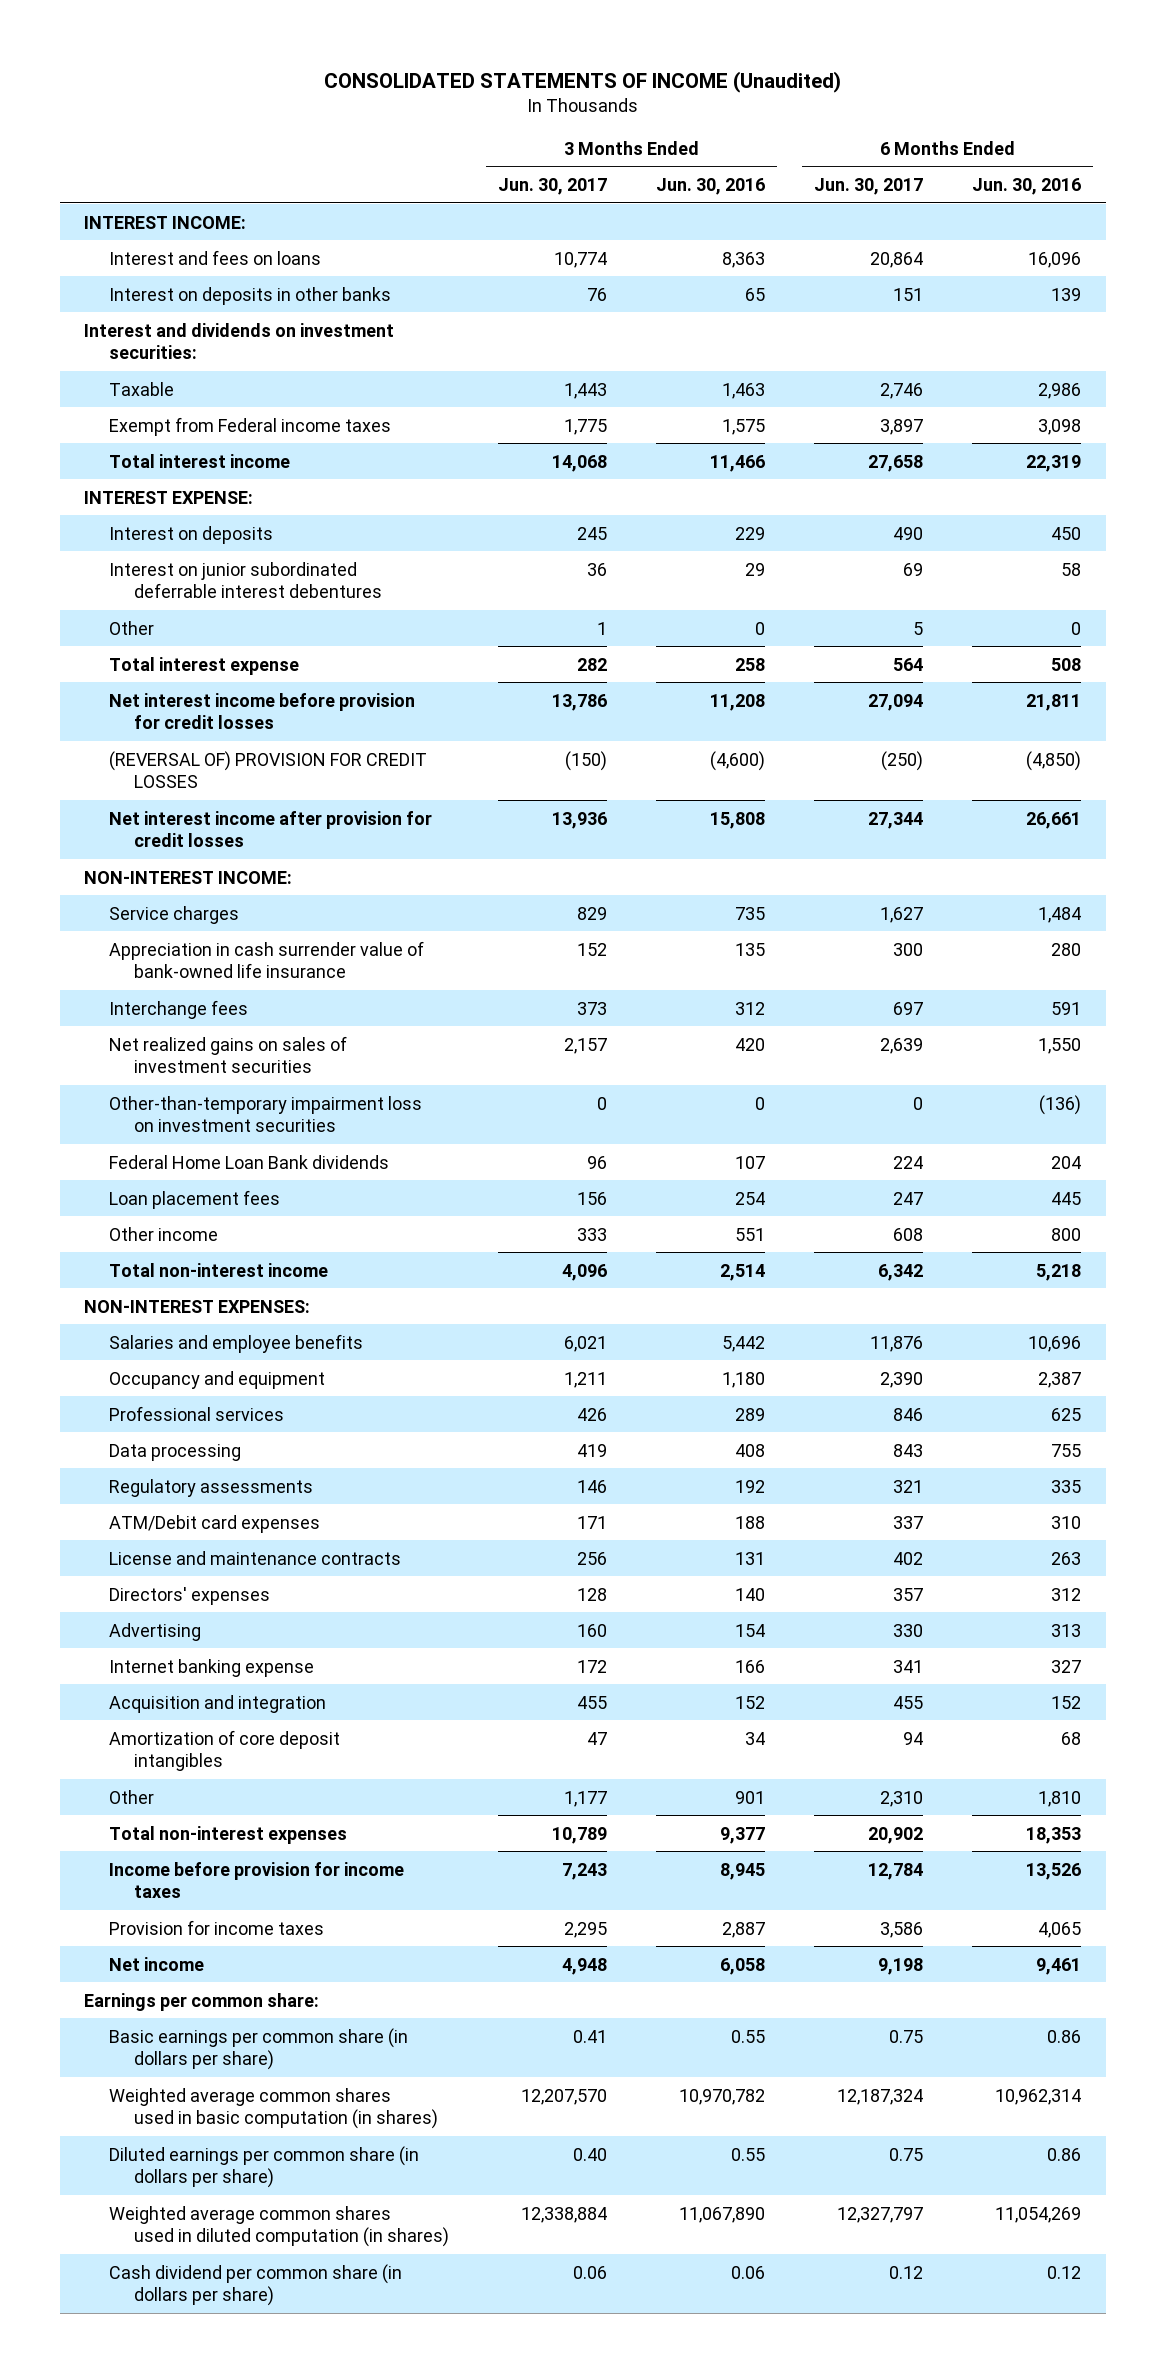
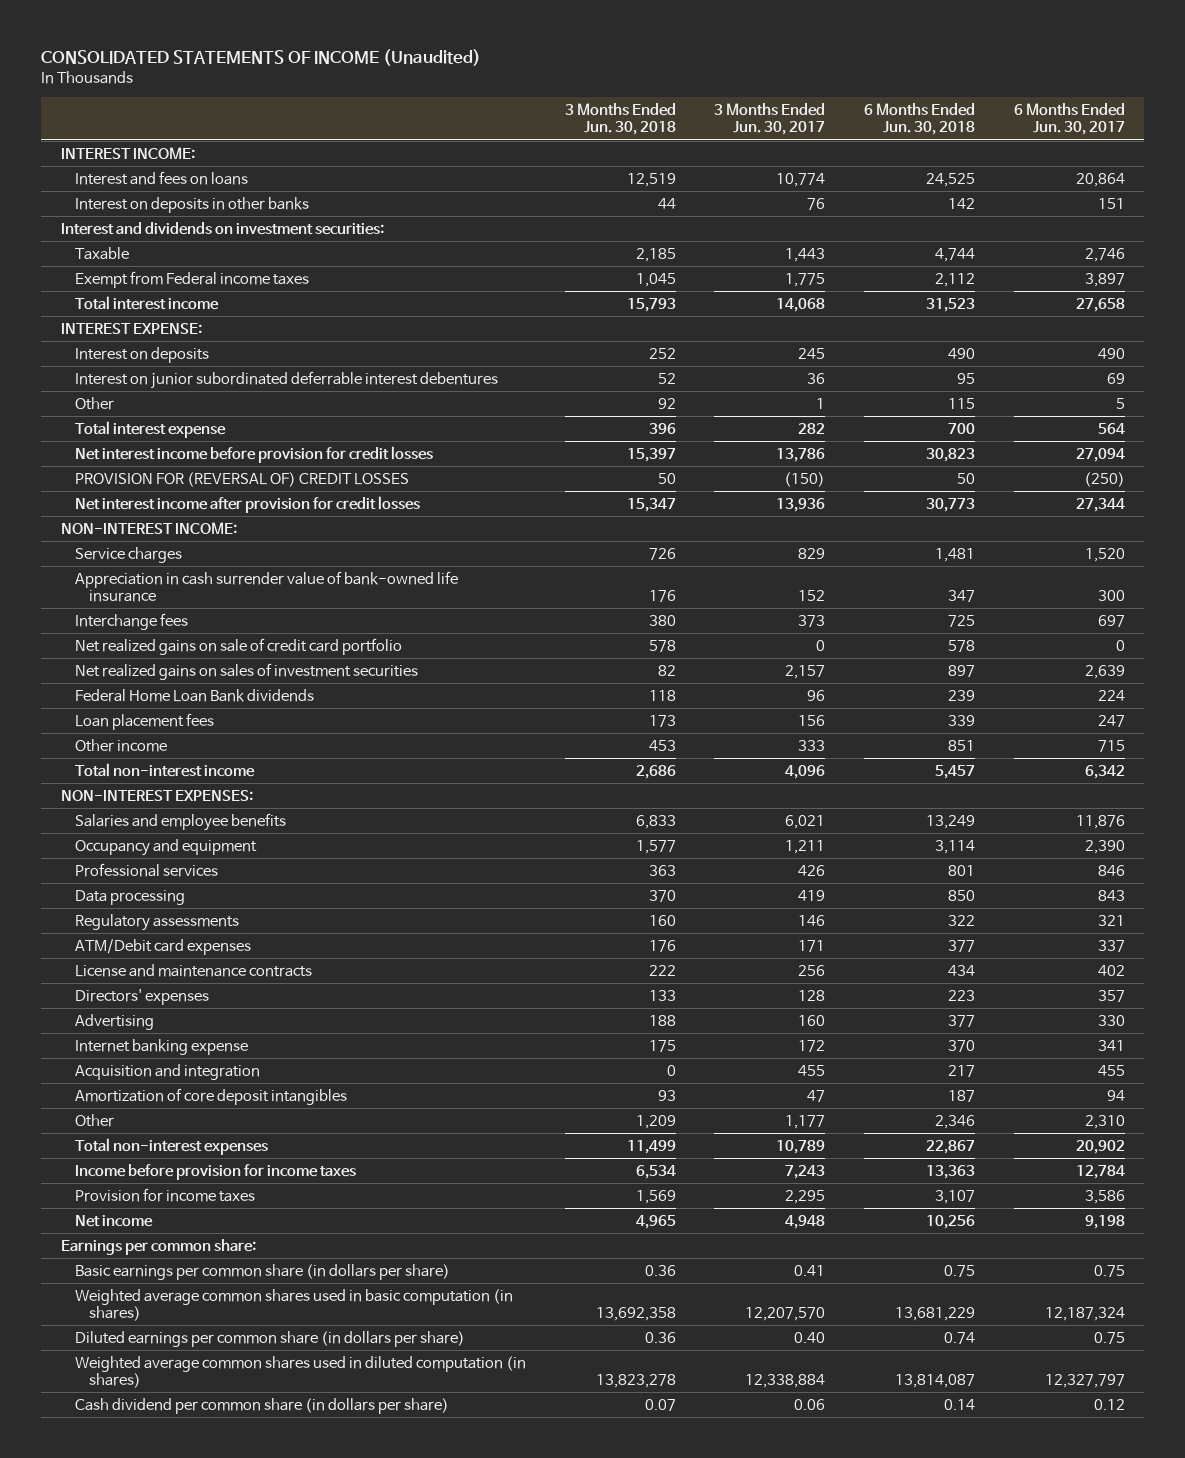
- | 3 Months Ended Jun. 30, 2017 | 3 Months Ended Jun. 30, 2016 | 6 Months Ended Jun. 30, 2017 | 6 Months Ended Jun. 30, 2016
+ | 3 Months Ended Jun. 30, 2018 | 3 Months Ended Jun. 30, 2017 | 6 Months Ended Jun. 30, 2018 | 6 Months Ended Jun. 30, 2017
- (REVERSAL OF) PROVISION FOR CREDIT LOSSES | (150) | (4,600) | (250) | (4,850)
+ PROVISION FOR (REVERSAL OF) CREDIT LOSSES | 50 | (150) | 50 | (250)
- Service charges | 829 | 735 | 1,627 | 1,484
+ Service charges | 726 | 829 | 1,481 | 1,520
+ Net realized gains on sale of credit card portfolio | 578 | 0 | 578 | 0
- Other-than-temporary impairment loss on investment securities | 0 | 0 | 0 | (136)
- Other income | 333 | 551 | 608 | 800
+ Other income | 453 | 333 | 851 | 715

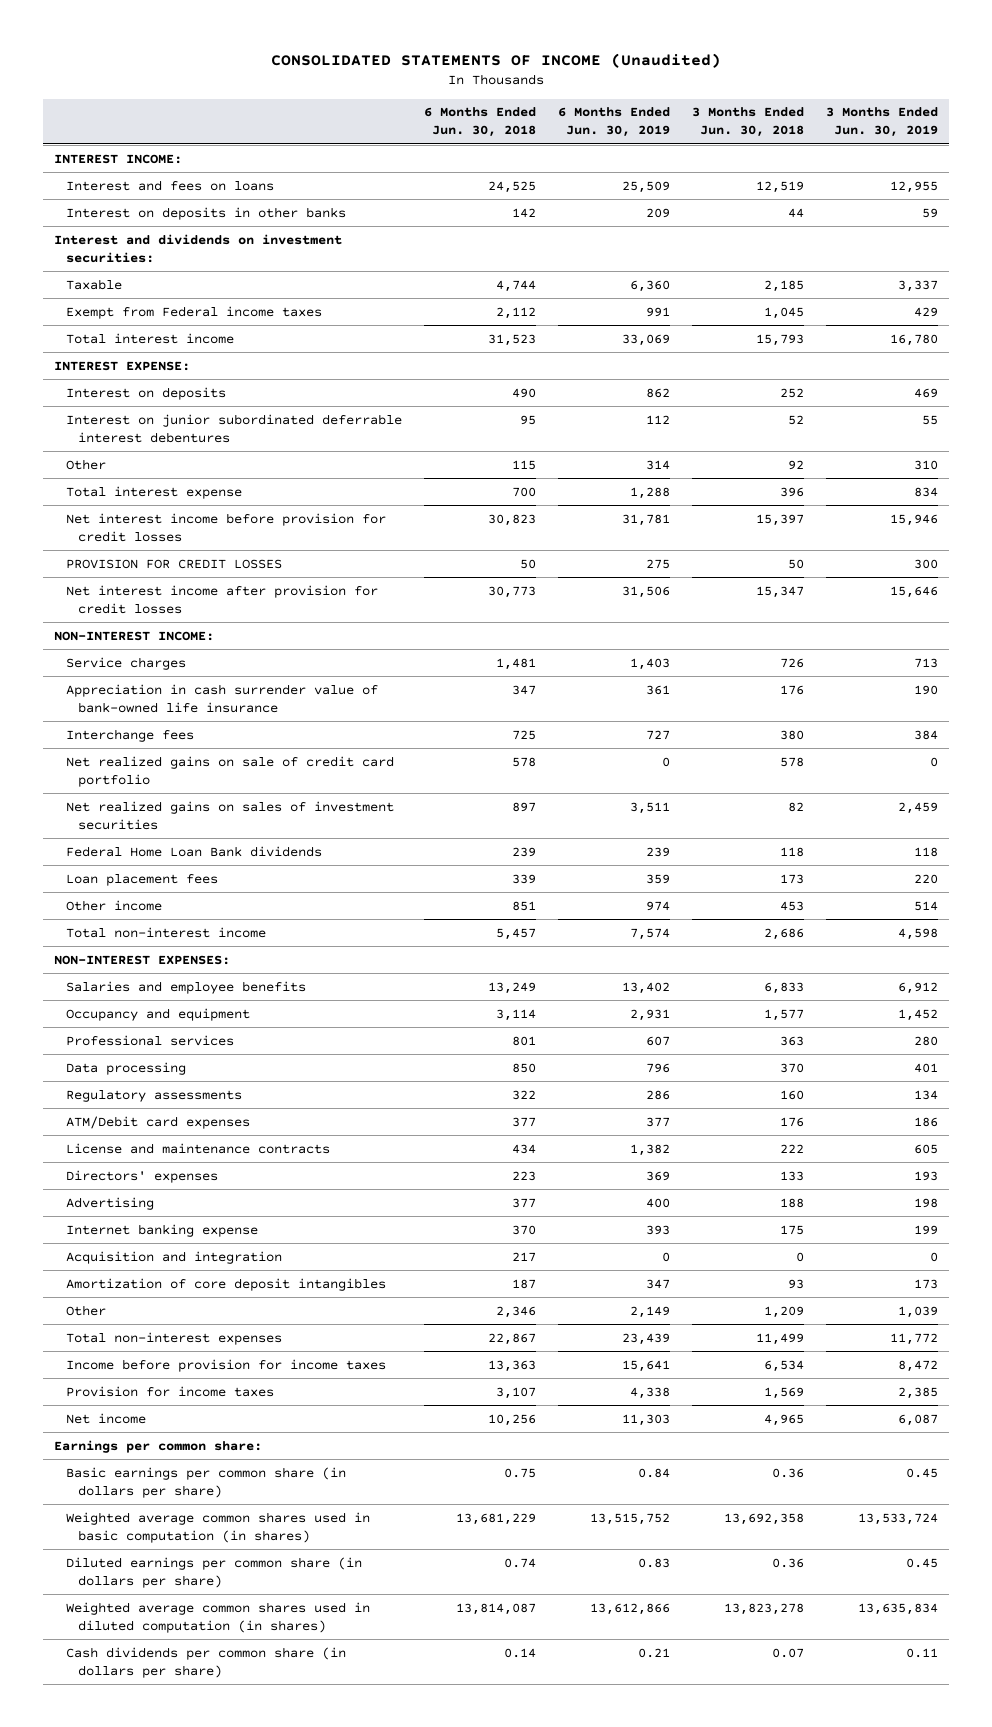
- | 3 Months Ended Jun. 30, 2018 | 3 Months Ended Jun. 30, 2017 | 6 Months Ended Jun. 30, 2018 | 6 Months Ended Jun. 30, 2017
+ | 6 Months Ended Jun. 30, 2018 | 6 Months Ended Jun. 30, 2019 | 3 Months Ended Jun. 30, 2018 | 3 Months Ended Jun. 30, 2019
- PROVISION FOR (REVERSAL OF) CREDIT LOSSES | 50 | (150) | 50 | (250)
+ PROVISION FOR CREDIT LOSSES | 50 | 275 | 50 | 300
- Cash dividend per common share (in dollars per share) | 0.07 | 0.06 | 0.14 | 0.12
+ Cash dividends per common share (in dollars per share) | 0.14 | 0.21 | 0.07 | 0.11

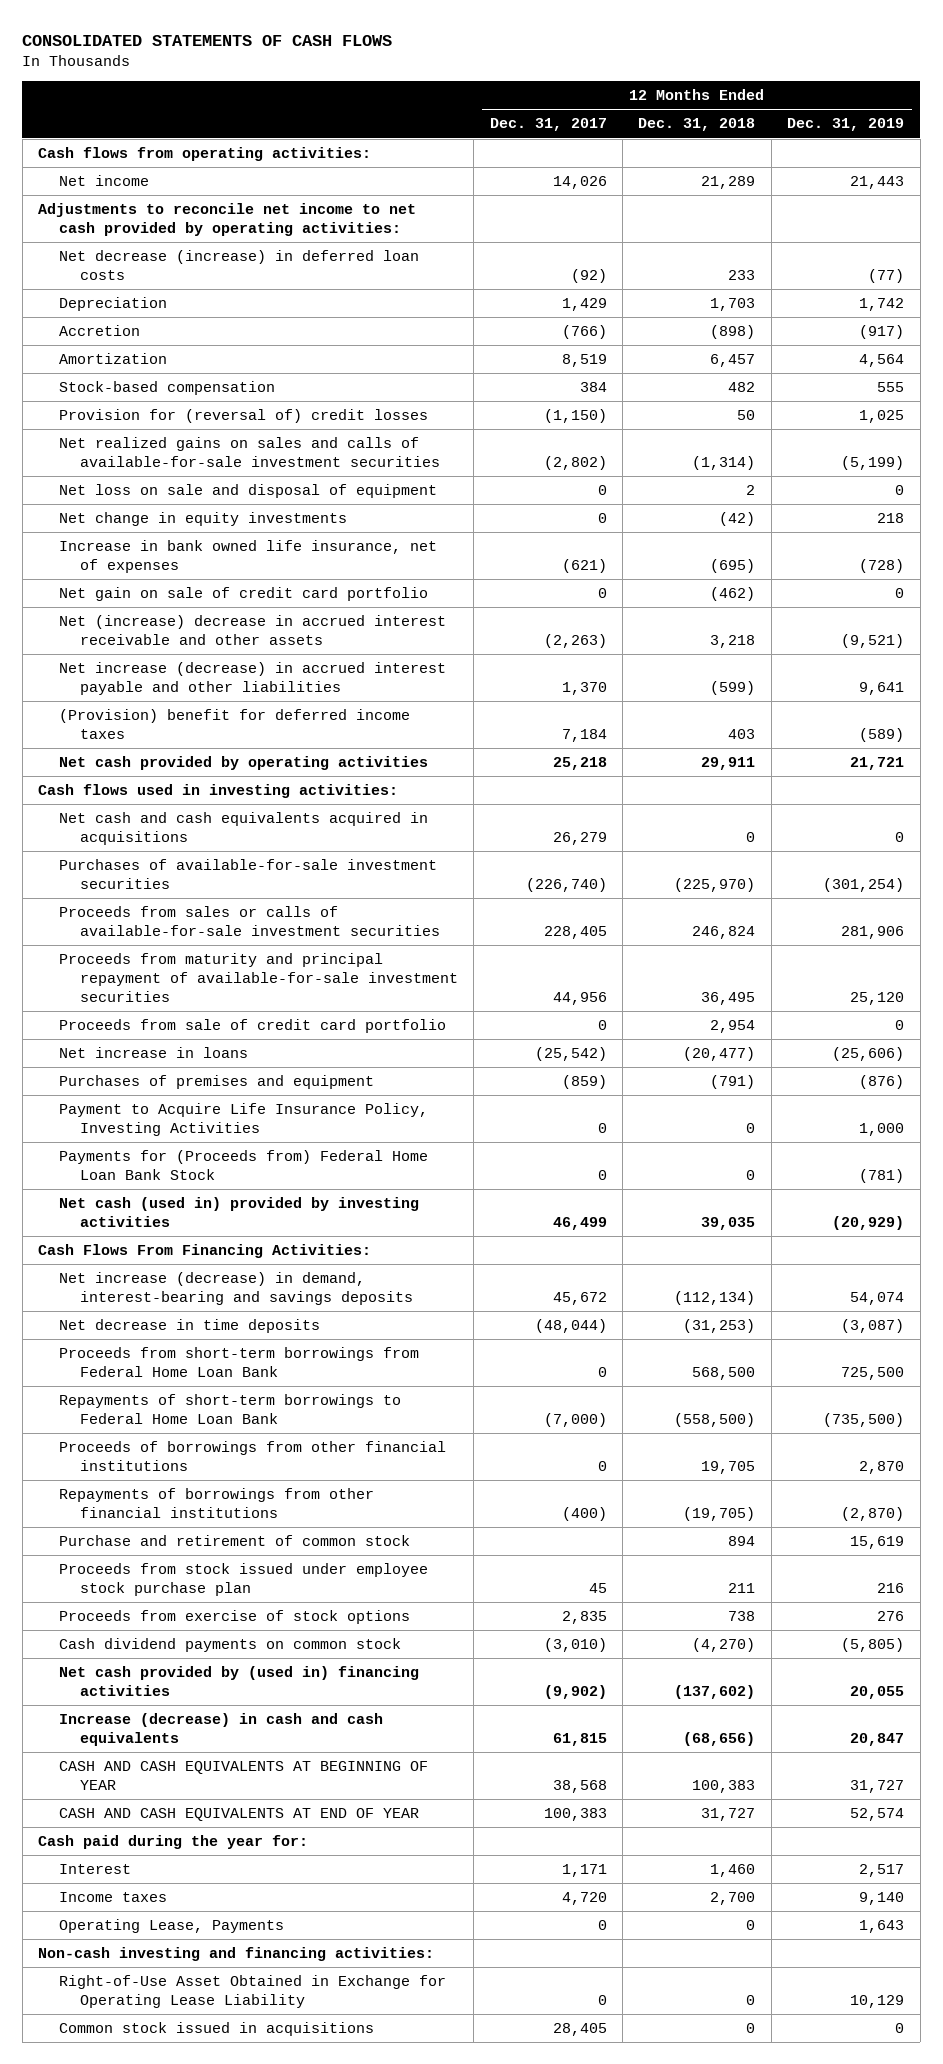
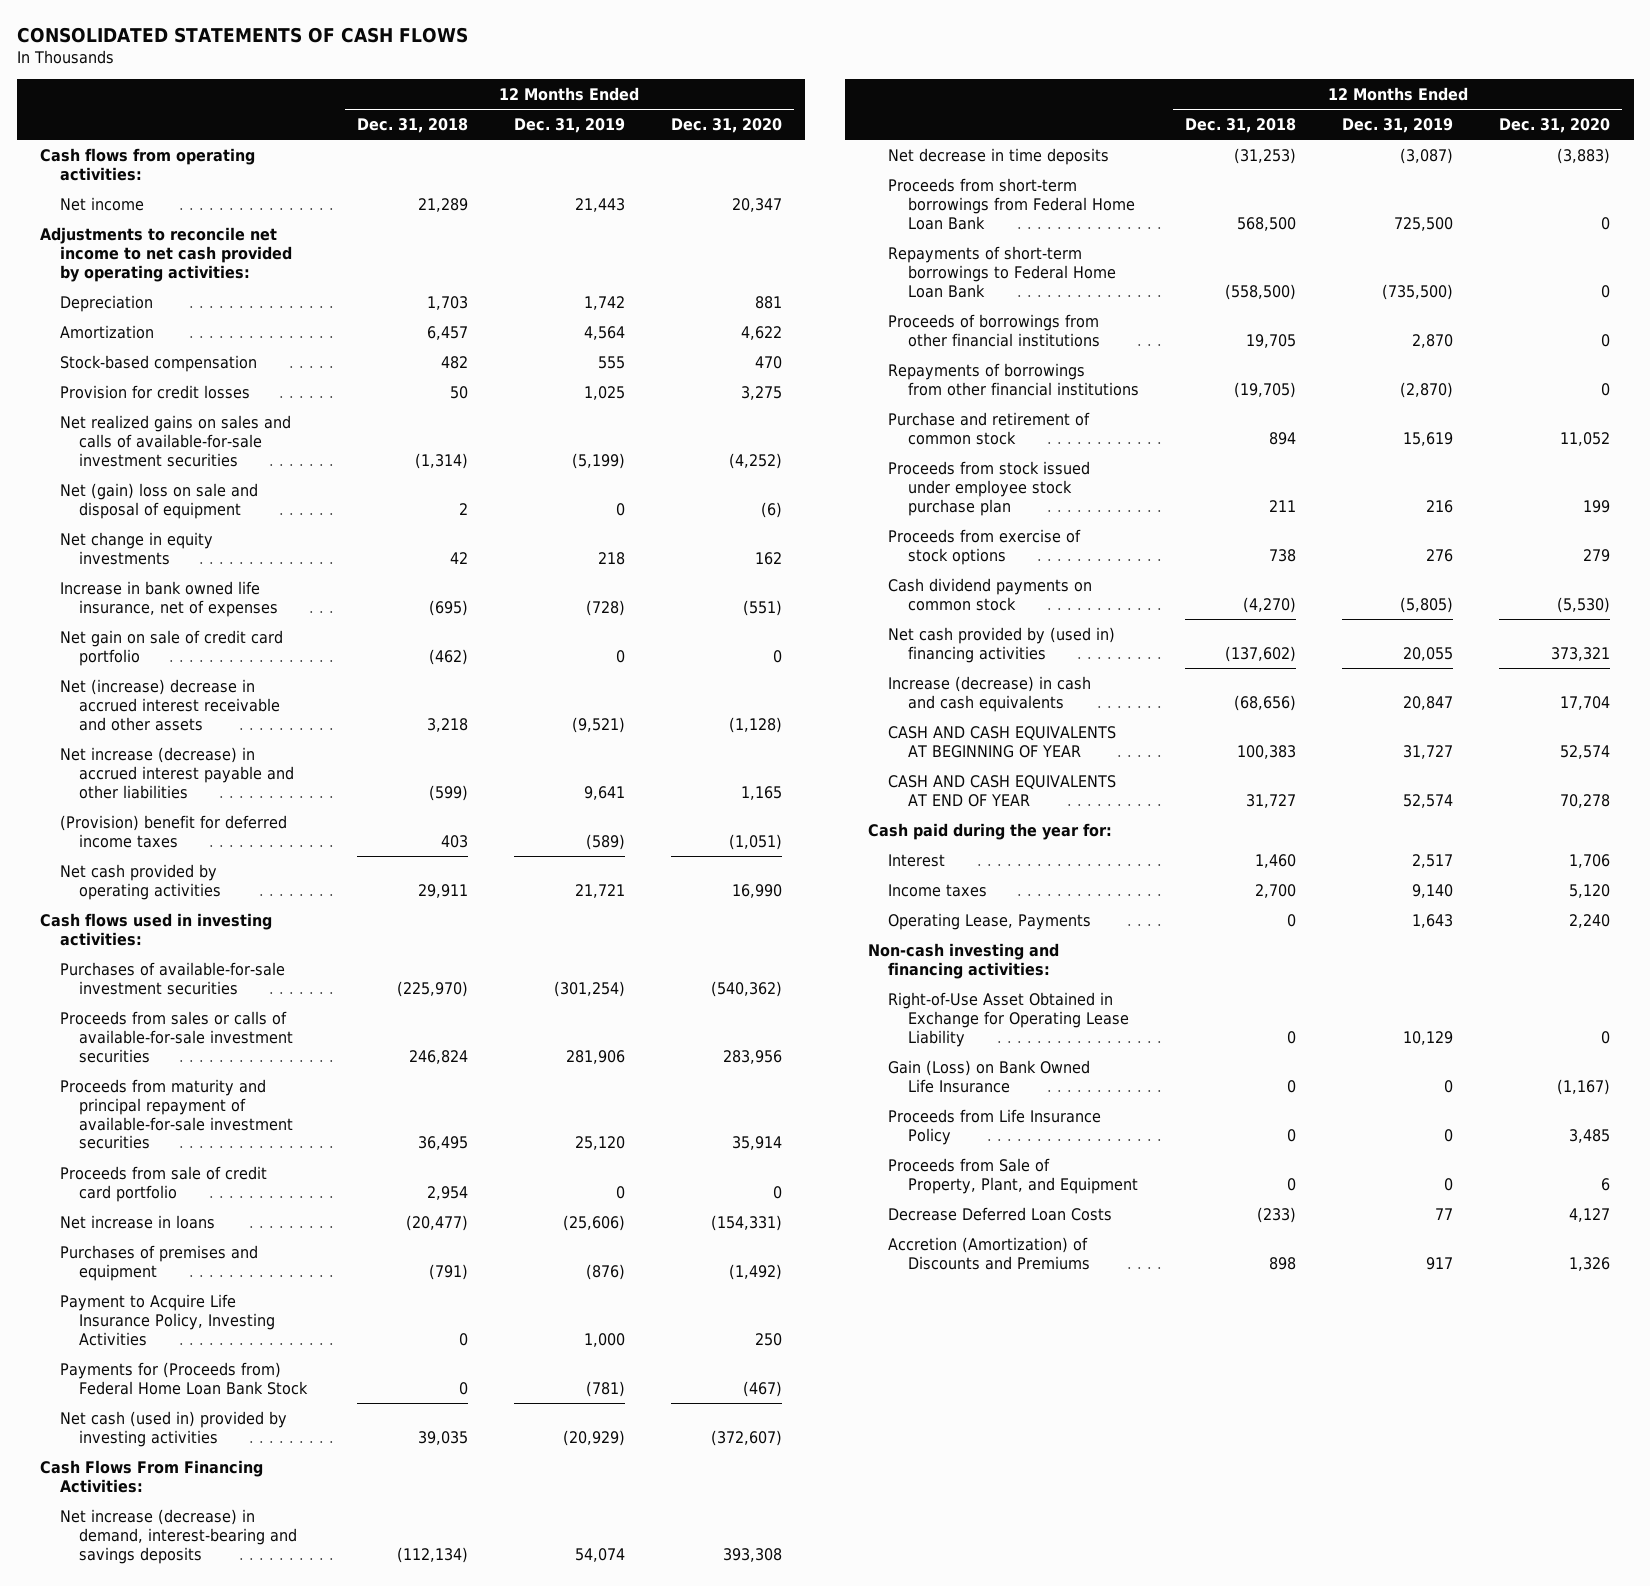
- | 12 Months Ended Dec. 31, 2017 | 12 Months Ended Dec. 31, 2018 | 12 Months Ended Dec. 31, 2019
+ | 12 Months Ended Dec. 31, 2018 | 12 Months Ended Dec. 31, 2019 | 12 Months Ended Dec. 31, 2020
- Net decrease (increase) in deferred loan costs | (92) | 233 | (77)
- Accretion | (766) | (898) | (917)
- Provision for (reversal of) credit losses | (1,150) | 50 | 1,025
+ Provision for credit losses | 50 | 1,025 | 3,275
- Net loss on sale and disposal of equipment | 0 | 2 | 0
- Net change in equity investments | 0 | (42) | 218
+ Net (gain) loss on sale and disposal of equipment | 2 | 0 | (6)
+ Net change in equity investments | 42 | 218 | 162
- Net cash and cash equivalents acquired in acquisitions | 26,279 | 0 | 0
- Common stock issued in acquisitions | 28,405 | 0 | 0
+ Gain (Loss) on Bank Owned Life Insurance | 0 | 0 | (1,167)
+ Proceeds from Life Insurance Policy | 0 | 0 | 3,485
+ Proceeds from Sale of Property, Plant, and Equipment | 0 | 0 | 6
+ Decrease Deferred Loan Costs | (233) | 77 | 4,127
+ Accretion (Amortization) of Discounts and Premiums | 898 | 917 | 1,326

